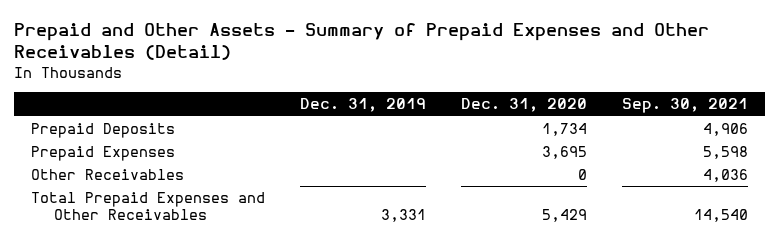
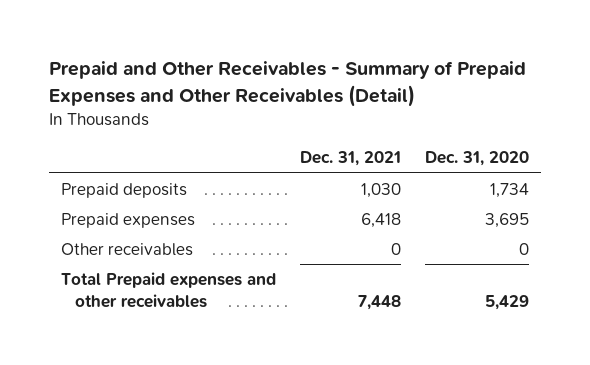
- Prepaid and Other Assets - Summary of Prepaid Expenses and Other Receivables (Detail)
+ Prepaid and Other Receivables - Summary of Prepaid Expenses and Other Receivables (Detail)
- | Dec. 31, 2019 | Dec. 31, 2020 | Sep. 30, 2021
+ | Dec. 31, 2021 | Dec. 31, 2020
- Prepaid Deposits | | 1,734 | 4,906
- Prepaid Expenses | | 3,695 | 5,598
- Other Receivables | | 0 | 4,036
- Total Prepaid Expenses and Other Receivables | 3,331 | 5,429 | 14,540
+ Prepaid deposits | 1,030 | 1,734
+ Prepaid expenses | 6,418 | 3,695
+ Other receivables | 0 | 0
+ Total Prepaid expenses and other receivables | 7,448 | 5,429

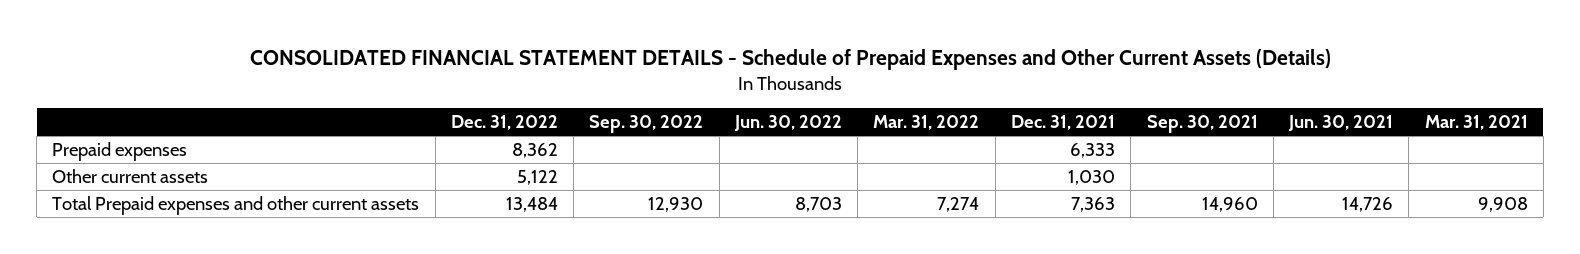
- Prepaid and Other Receivables - Summary of Prepaid Expenses and Other Receivables (Detail)
+ CONSOLIDATED FINANCIAL STATEMENT DETAILS - Schedule of Prepaid Expenses and Other Current Assets (Details)
- | Dec. 31, 2021 | Dec. 31, 2020
+ | Dec. 31, 2022 | Sep. 30, 2022 | Jun. 30, 2022 | Mar. 31, 2022 | Dec. 31, 2021 | Sep. 30, 2021 | Jun. 30, 2021 | Mar. 31, 2021
- Prepaid deposits | 1,030 | 1,734
- Prepaid expenses | 6,418 | 3,695
- Other receivables | 0 | 0
- Total Prepaid expenses and other receivables | 7,448 | 5,429
+ Prepaid expenses | 8,362 | | | | 6,333 | | |
+ Other current assets | 5,122 | | | | 1,030 | | |
+ Total Prepaid expenses and other current assets | 13,484 | 12,930 | 8,703 | 7,274 | 7,363 | 14,960 | 14,726 | 9,908

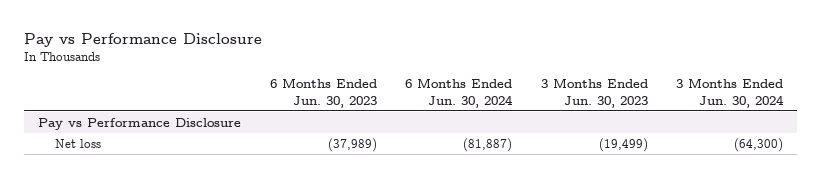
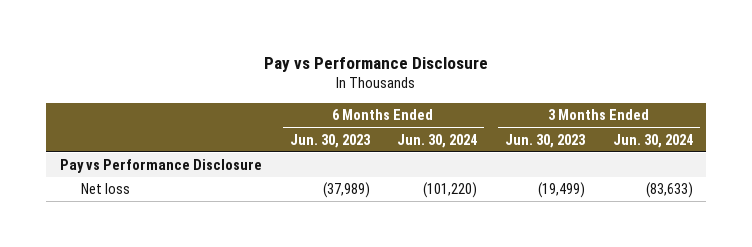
- Net loss | (37,989) | (81,887) | (19,499) | (64,300)
+ Net loss | (37,989) | (101,220) | (19,499) | (83,633)

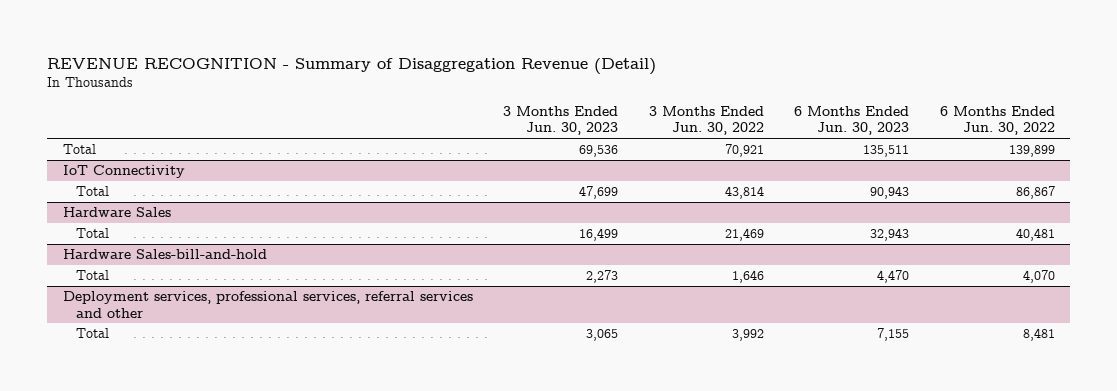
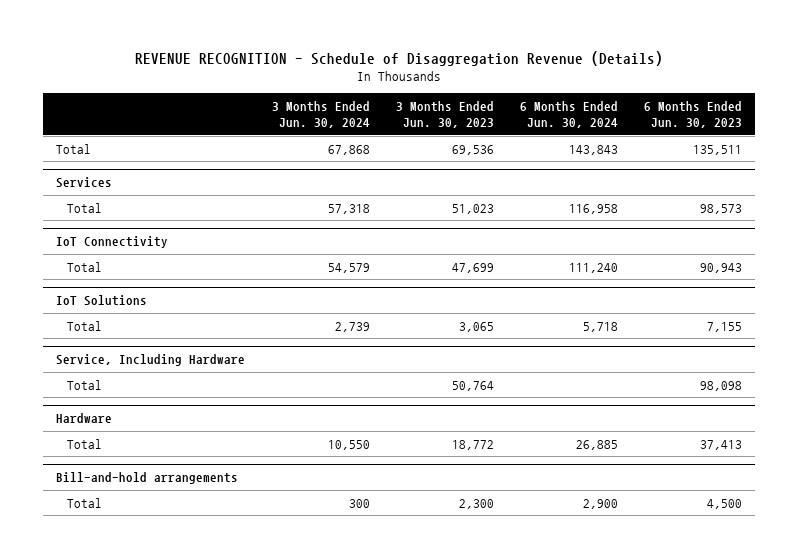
- REVENUE RECOGNITION - Summary of Disaggregation Revenue (Detail)
+ REVENUE RECOGNITION - Schedule of Disaggregation Revenue (Details)
- | 3 Months Ended Jun. 30, 2023 | 3 Months Ended Jun. 30, 2022 | 6 Months Ended Jun. 30, 2023 | 6 Months Ended Jun. 30, 2022
+ | 3 Months Ended Jun. 30, 2024 | 3 Months Ended Jun. 30, 2023 | 6 Months Ended Jun. 30, 2024 | 6 Months Ended Jun. 30, 2023
+ Services
+ Total | 57,318 | 51,023 | 116,958 | 98,573
- Hardware Sales
- Total | 16,499 | 21,469 | 32,943 | 40,481
- Hardware Sales-bill-and-hold
- Total | 2,273 | 1,646 | 4,470 | 4,070
- Deployment services, professional services, referral services and other
+ IoT Solutions
+ Service, Including Hardware
+ Total | | 50,764 | | 98,098
+ Hardware
+ Total | 10,550 | 18,772 | 26,885 | 37,413
+ Bill-and-hold arrangements
+ Total | 300 | 2,300 | 2,900 | 4,500

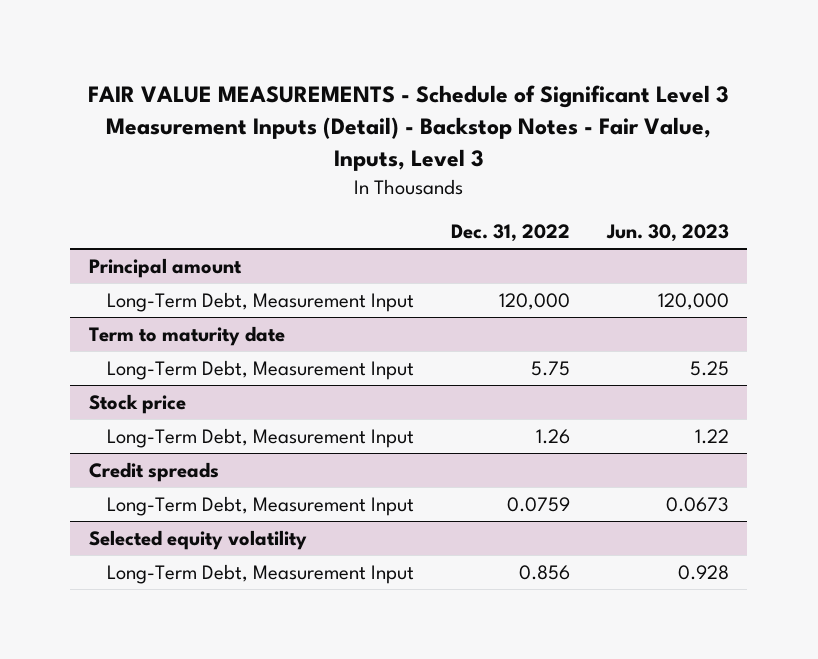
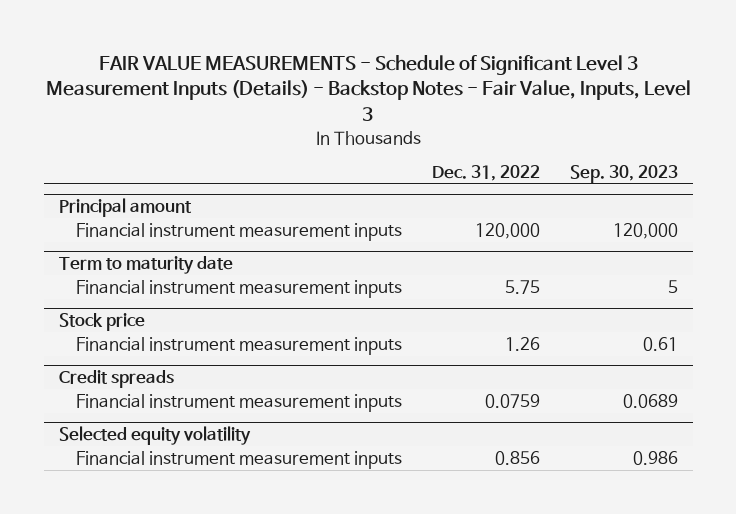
- FAIR VALUE MEASUREMENTS - Schedule of Significant Level 3 Measurement Inputs (Detail) - Backstop Notes - Fair Value, Inputs, Level 3
+ FAIR VALUE MEASUREMENTS - Schedule of Significant Level 3 Measurement Inputs (Details) - Backstop Notes - Fair Value, Inputs, Level 3
- | Dec. 31, 2022 | Jun. 30, 2023
+ | Dec. 31, 2022 | Sep. 30, 2023
@ Principal amount
- Long-Term Debt, Measurement Input | 120,000 | 120,000
+ Financial instrument measurement inputs | 120,000 | 120,000
@ Term to maturity date
- Long-Term Debt, Measurement Input | 5.75 | 5.25
+ Financial instrument measurement inputs | 5.75 | 5
@ Stock price
- Long-Term Debt, Measurement Input | 1.26 | 1.22
+ Financial instrument measurement inputs | 1.26 | 0.61
@ Credit spreads
- Long-Term Debt, Measurement Input | 0.0759 | 0.0673
+ Financial instrument measurement inputs | 0.0759 | 0.0689
@ Selected equity volatility
- Long-Term Debt, Measurement Input | 0.856 | 0.928
+ Financial instrument measurement inputs | 0.856 | 0.986

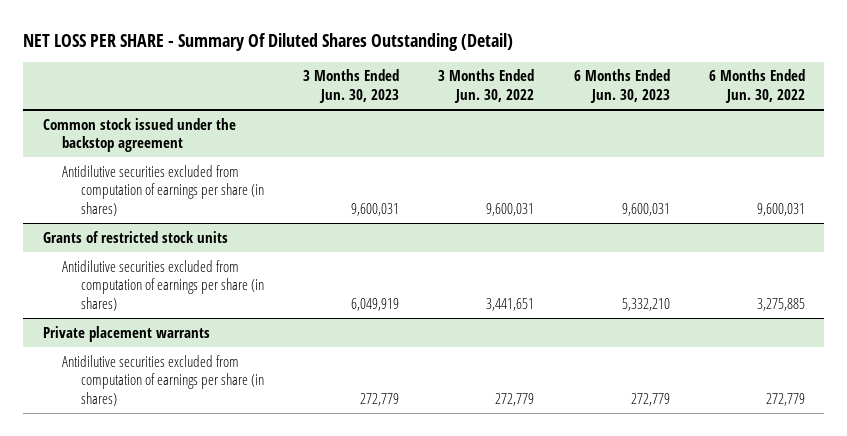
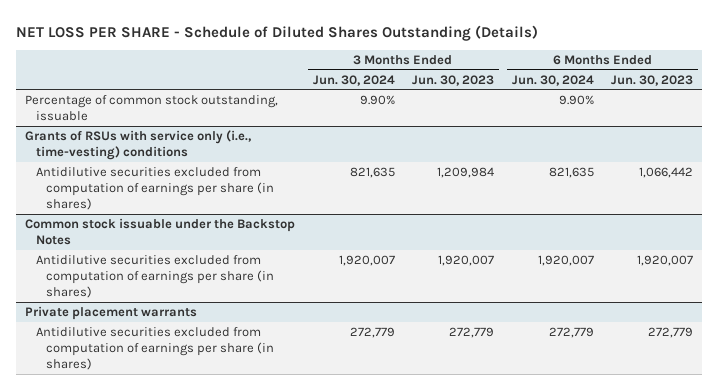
- NET LOSS PER SHARE - Summary Of Diluted Shares Outstanding (Detail)
+ NET LOSS PER SHARE - Schedule of Diluted Shares Outstanding (Details)
- | 3 Months Ended Jun. 30, 2023 | 3 Months Ended Jun. 30, 2022 | 6 Months Ended Jun. 30, 2023 | 6 Months Ended Jun. 30, 2022
+ | 3 Months Ended Jun. 30, 2024 | 3 Months Ended Jun. 30, 2023 | 6 Months Ended Jun. 30, 2024 | 6 Months Ended Jun. 30, 2023
- Common stock issued under the backstop agreement
- Antidilutive securities excluded from computation of earnings per share (in shares) | 9,600,031 | 9,600,031 | 9,600,031 | 9,600,031
- Grants of restricted stock units
- Antidilutive securities excluded from computation of earnings per share (in shares) | 6,049,919 | 3,441,651 | 5,332,210 | 3,275,885
+ Percentage of common stock outstanding, issuable | 9.90% | | 9.90% |
+ Grants of RSUs with service only (i.e., time-vesting) conditions
+ Antidilutive securities excluded from computation of earnings per share (in shares) | 821,635 | 1,209,984 | 821,635 | 1,066,442
+ Common stock issuable under the Backstop Notes
+ Antidilutive securities excluded from computation of earnings per share (in shares) | 1,920,007 | 1,920,007 | 1,920,007 | 1,920,007

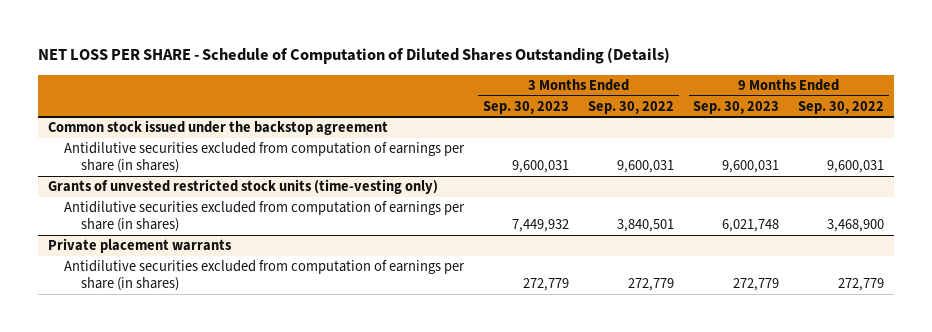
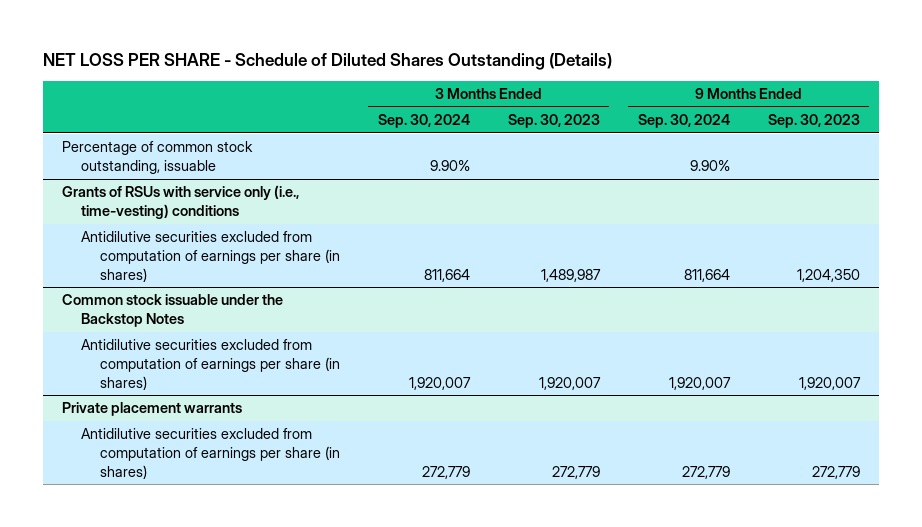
- NET LOSS PER SHARE - Schedule of Computation of Diluted Shares Outstanding (Details)
+ NET LOSS PER SHARE - Schedule of Diluted Shares Outstanding (Details)
- | 3 Months Ended Sep. 30, 2023 | 3 Months Ended Sep. 30, 2022 | 9 Months Ended Sep. 30, 2023 | 9 Months Ended Sep. 30, 2022
+ | 3 Months Ended Sep. 30, 2024 | 3 Months Ended Sep. 30, 2023 | 9 Months Ended Sep. 30, 2024 | 9 Months Ended Sep. 30, 2023
- Common stock issued under the backstop agreement
- Antidilutive securities excluded from computation of earnings per share (in shares) | 9,600,031 | 9,600,031 | 9,600,031 | 9,600,031
- Grants of unvested restricted stock units (time-vesting only)
- Antidilutive securities excluded from computation of earnings per share (in shares) | 7,449,932 | 3,840,501 | 6,021,748 | 3,468,900
+ Percentage of common stock outstanding, issuable | 9.90% | | 9.90% |
+ Grants of RSUs with service only (i.e., time-vesting) conditions
+ Antidilutive securities excluded from computation of earnings per share (in shares) | 811,664 | 1,489,987 | 811,664 | 1,204,350
+ Common stock issuable under the Backstop Notes
+ Antidilutive securities excluded from computation of earnings per share (in shares) | 1,920,007 | 1,920,007 | 1,920,007 | 1,920,007

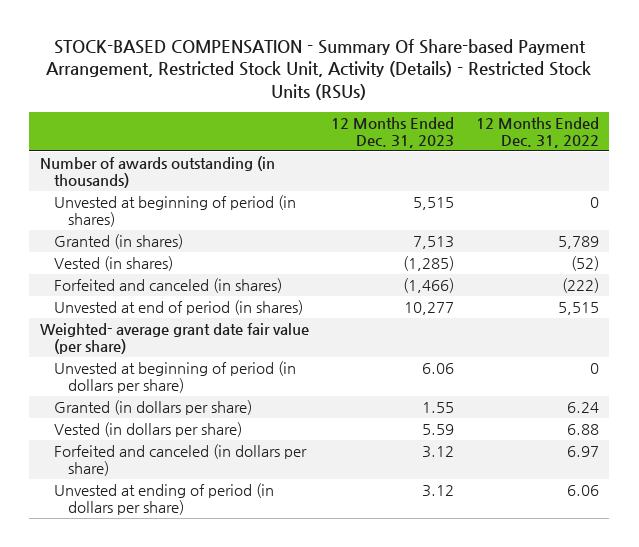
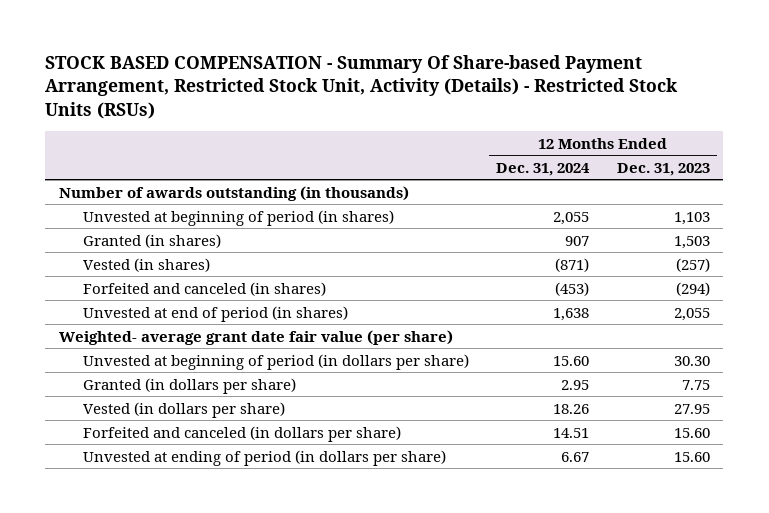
- STOCK-BASED COMPENSATION - Summary Of Share-based Payment Arrangement, Restricted Stock Unit, Activity (Details) - Restricted Stock Units (RSUs)
+ STOCK BASED COMPENSATION - Summary Of Share-based Payment Arrangement, Restricted Stock Unit, Activity (Details) - Restricted Stock Units (RSUs)
- | 12 Months Ended Dec. 31, 2023 | 12 Months Ended Dec. 31, 2022
+ | 12 Months Ended Dec. 31, 2024 | 12 Months Ended Dec. 31, 2023
- Unvested at beginning of period (in shares) | 5,515 | 0
- Granted (in shares) | 7,513 | 5,789
- Vested (in shares) | (1,285) | (52)
- Forfeited and canceled (in shares) | (1,466) | (222)
- Unvested at end of period (in shares) | 10,277 | 5,515
+ Unvested at beginning of period (in shares) | 2,055 | 1,103
+ Granted (in shares) | 907 | 1,503
+ Vested (in shares) | (871) | (257)
+ Forfeited and canceled (in shares) | (453) | (294)
+ Unvested at end of period (in shares) | 1,638 | 2,055
- Unvested at beginning of period (in dollars per share) | 6.06 | 0
- Granted (in dollars per share) | 1.55 | 6.24
- Vested (in dollars per share) | 5.59 | 6.88
- Forfeited and canceled (in dollars per share) | 3.12 | 6.97
- Unvested at ending of period (in dollars per share) | 3.12 | 6.06
+ Unvested at beginning of period (in dollars per share) | 15.60 | 30.30
+ Granted (in dollars per share) | 2.95 | 7.75
+ Vested (in dollars per share) | 18.26 | 27.95
+ Forfeited and canceled (in dollars per share) | 14.51 | 15.60
+ Unvested at ending of period (in dollars per share) | 6.67 | 15.60

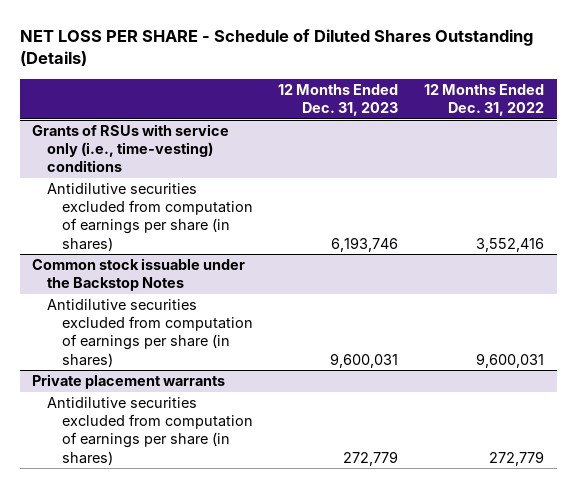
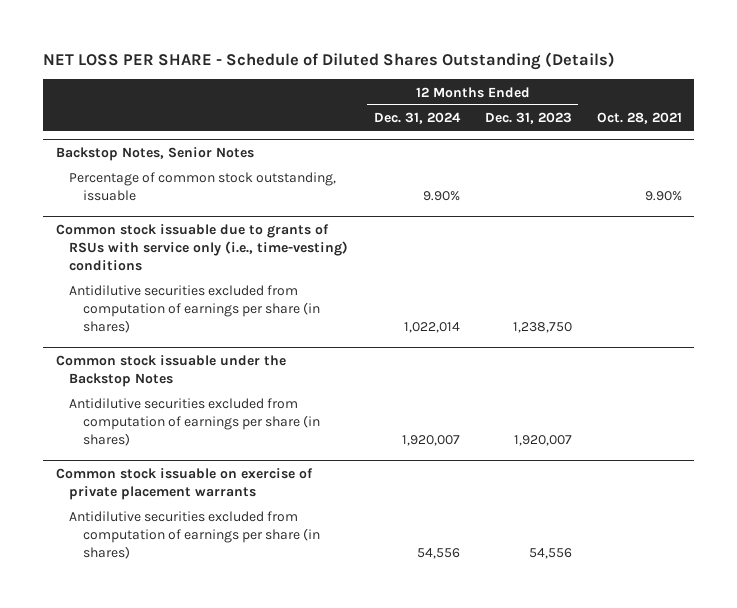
- | 12 Months Ended Dec. 31, 2023 | 12 Months Ended Dec. 31, 2022
+ | 12 Months Ended Dec. 31, 2024 | 12 Months Ended Dec. 31, 2023 | Oct. 28, 2021
- Grants of RSUs with service only (i.e., time-vesting) conditions
- Antidilutive securities excluded from computation of earnings per share (in shares) | 6,193,746 | 3,552,416
+ Backstop Notes, Senior Notes
+ Percentage of common stock outstanding, issuable | 9.90% | | 9.90%
+ Common stock issuable due to grants of RSUs with service only (i.e., time-vesting) conditions
+ Antidilutive securities excluded from computation of earnings per share (in shares) | 1,022,014 | 1,238,750 |
@ Common stock issuable under the Backstop Notes
- Antidilutive securities excluded from computation of earnings per share (in shares) | 9,600,031 | 9,600,031
- Private placement warrants
- Antidilutive securities excluded from computation of earnings per share (in shares) | 272,779 | 272,779
@ Common stock issuable under the Backstop Notes
+ Antidilutive securities excluded from computation of earnings per share (in shares) | 1,920,007 | 1,920,007 |
+ Common stock issuable on exercise of private placement warrants
+ Antidilutive securities excluded from computation of earnings per share (in shares) | 54,556 | 54,556 |

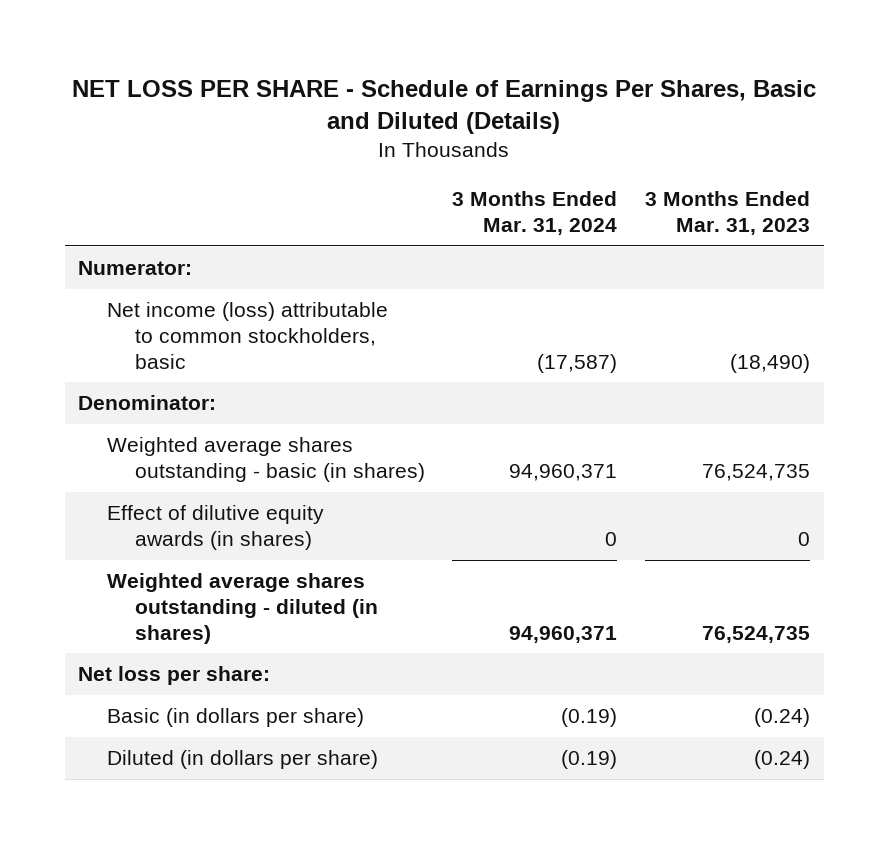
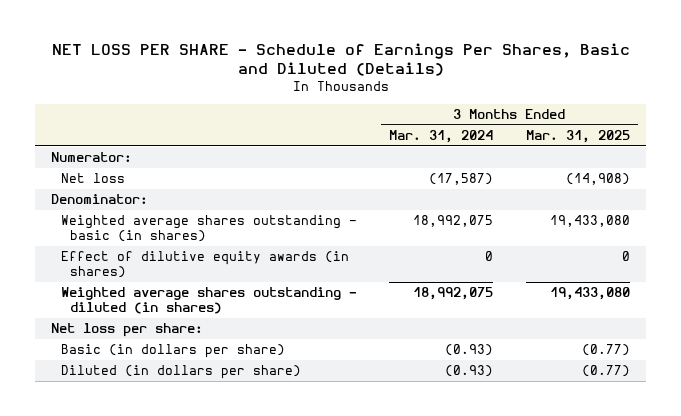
- | 3 Months Ended Mar. 31, 2024 | 3 Months Ended Mar. 31, 2023
+ | 3 Months Ended Mar. 31, 2024 | 3 Months Ended Mar. 31, 2025
- Net income (loss) attributable to common stockholders, basic | (17,587) | (18,490)
+ Net loss | (17,587) | (14,908)
- Weighted average shares outstanding - basic (in shares) | 94,960,371 | 76,524,735
+ Weighted average shares outstanding - basic (in shares) | 18,992,075 | 19,433,080
- Weighted average shares outstanding - diluted (in shares) | 94,960,371 | 76,524,735
+ Weighted average shares outstanding - diluted (in shares) | 18,992,075 | 19,433,080
- Basic (in dollars per share) | (0.19) | (0.24)
- Diluted (in dollars per share) | (0.19) | (0.24)
+ Basic (in dollars per share) | (0.93) | (0.77)
+ Diluted (in dollars per share) | (0.93) | (0.77)

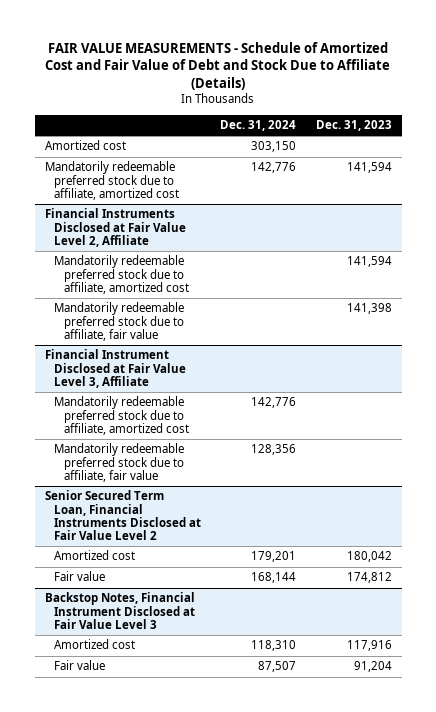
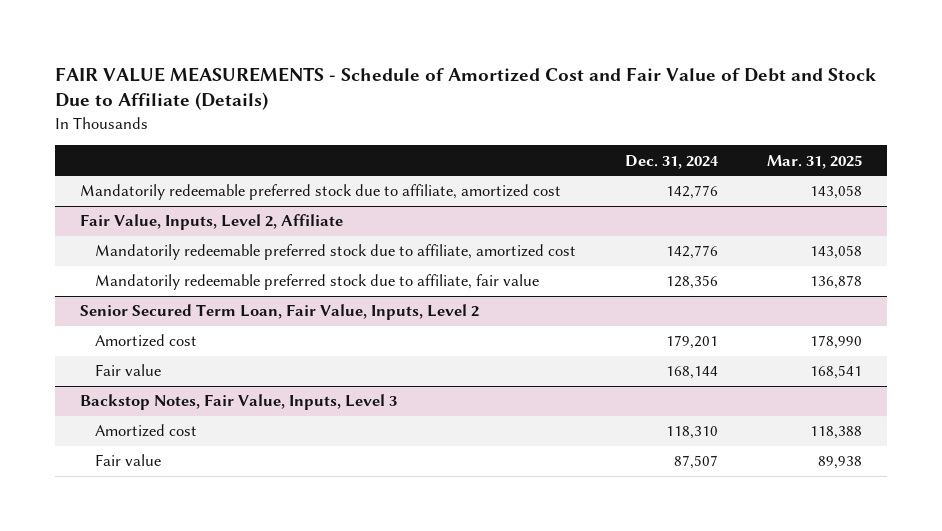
- | Dec. 31, 2024 | Dec. 31, 2023
+ | Dec. 31, 2024 | Mar. 31, 2025
- Amortized cost | 303,150 |
- Financial Instruments Disclosed at Fair Value Level 2, Affiliate
- Mandatorily redeemable preferred stock due to affiliate, amortized cost | | 141,594
- Mandatorily redeemable preferred stock due to affiliate, fair value | | 141,398
- Financial Instrument Disclosed at Fair Value Level 3, Affiliate
+ Fair Value, Inputs, Level 2, Affiliate
- Senior Secured Term Loan, Financial Instruments Disclosed at Fair Value Level 2
+ Senior Secured Term Loan, Fair Value, Inputs, Level 2
- Backstop Notes, Financial Instrument Disclosed at Fair Value Level 3
+ Backstop Notes, Fair Value, Inputs, Level 3

